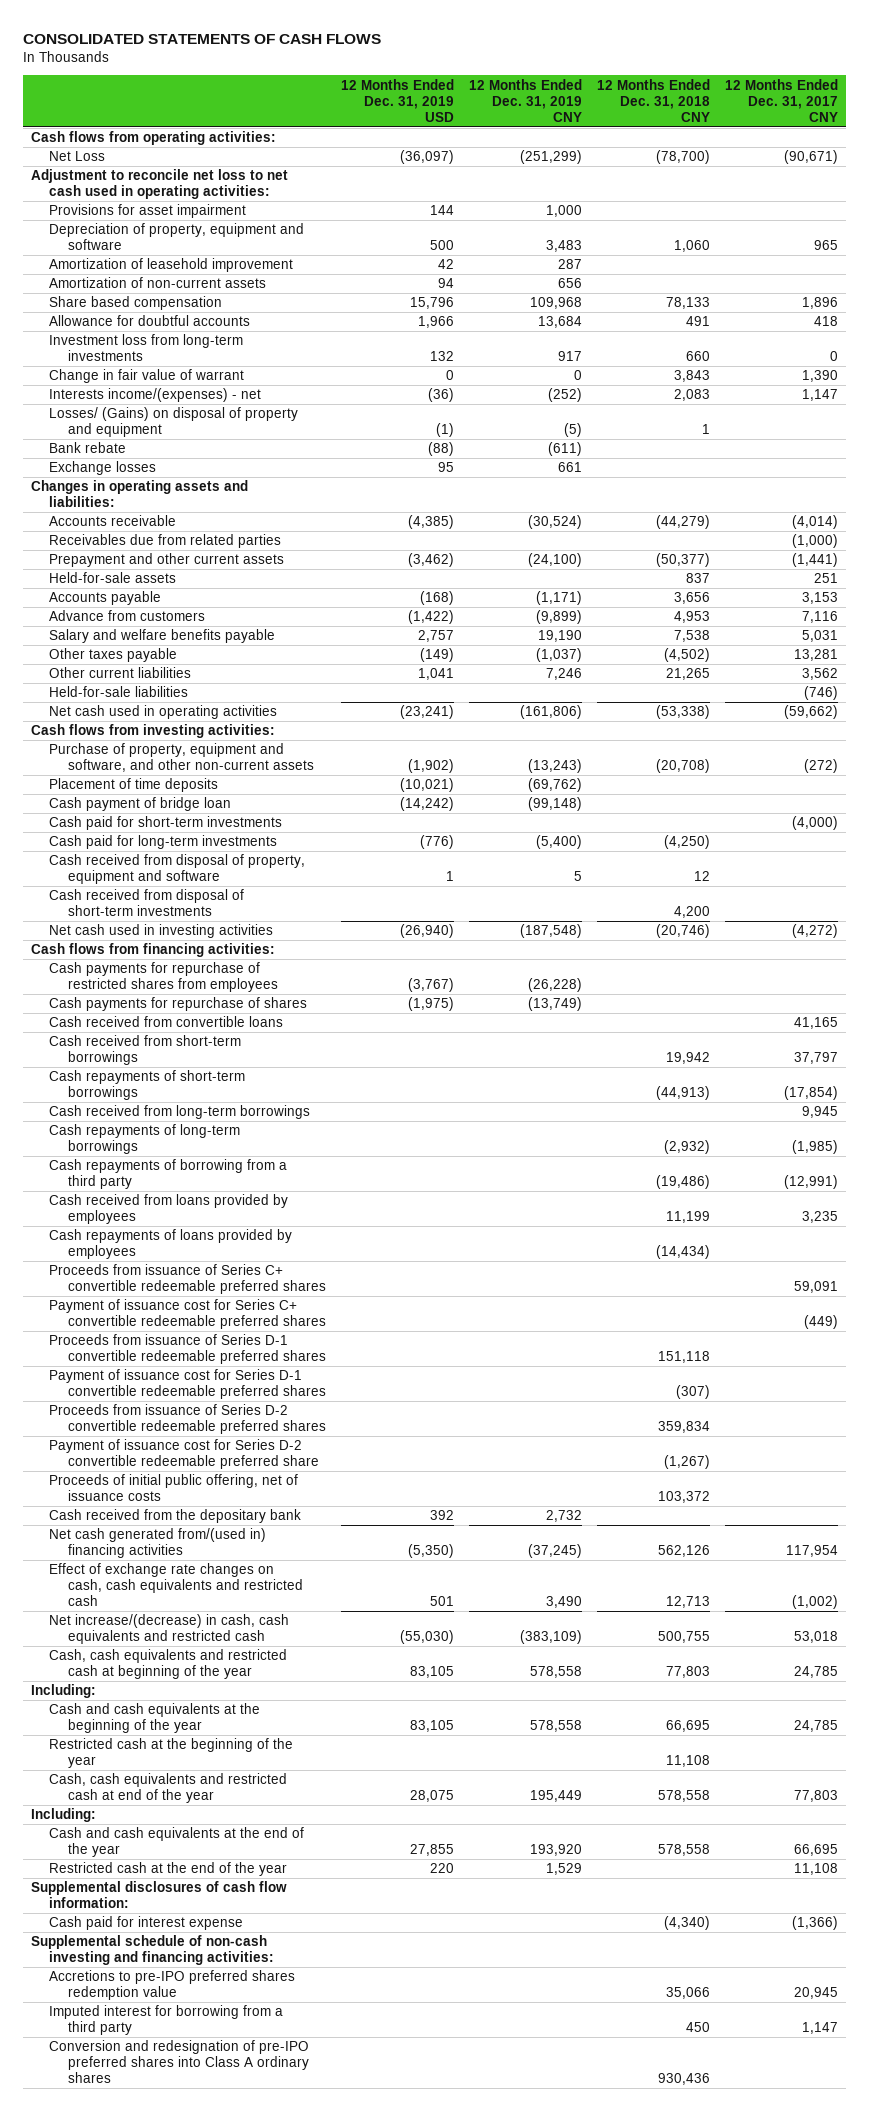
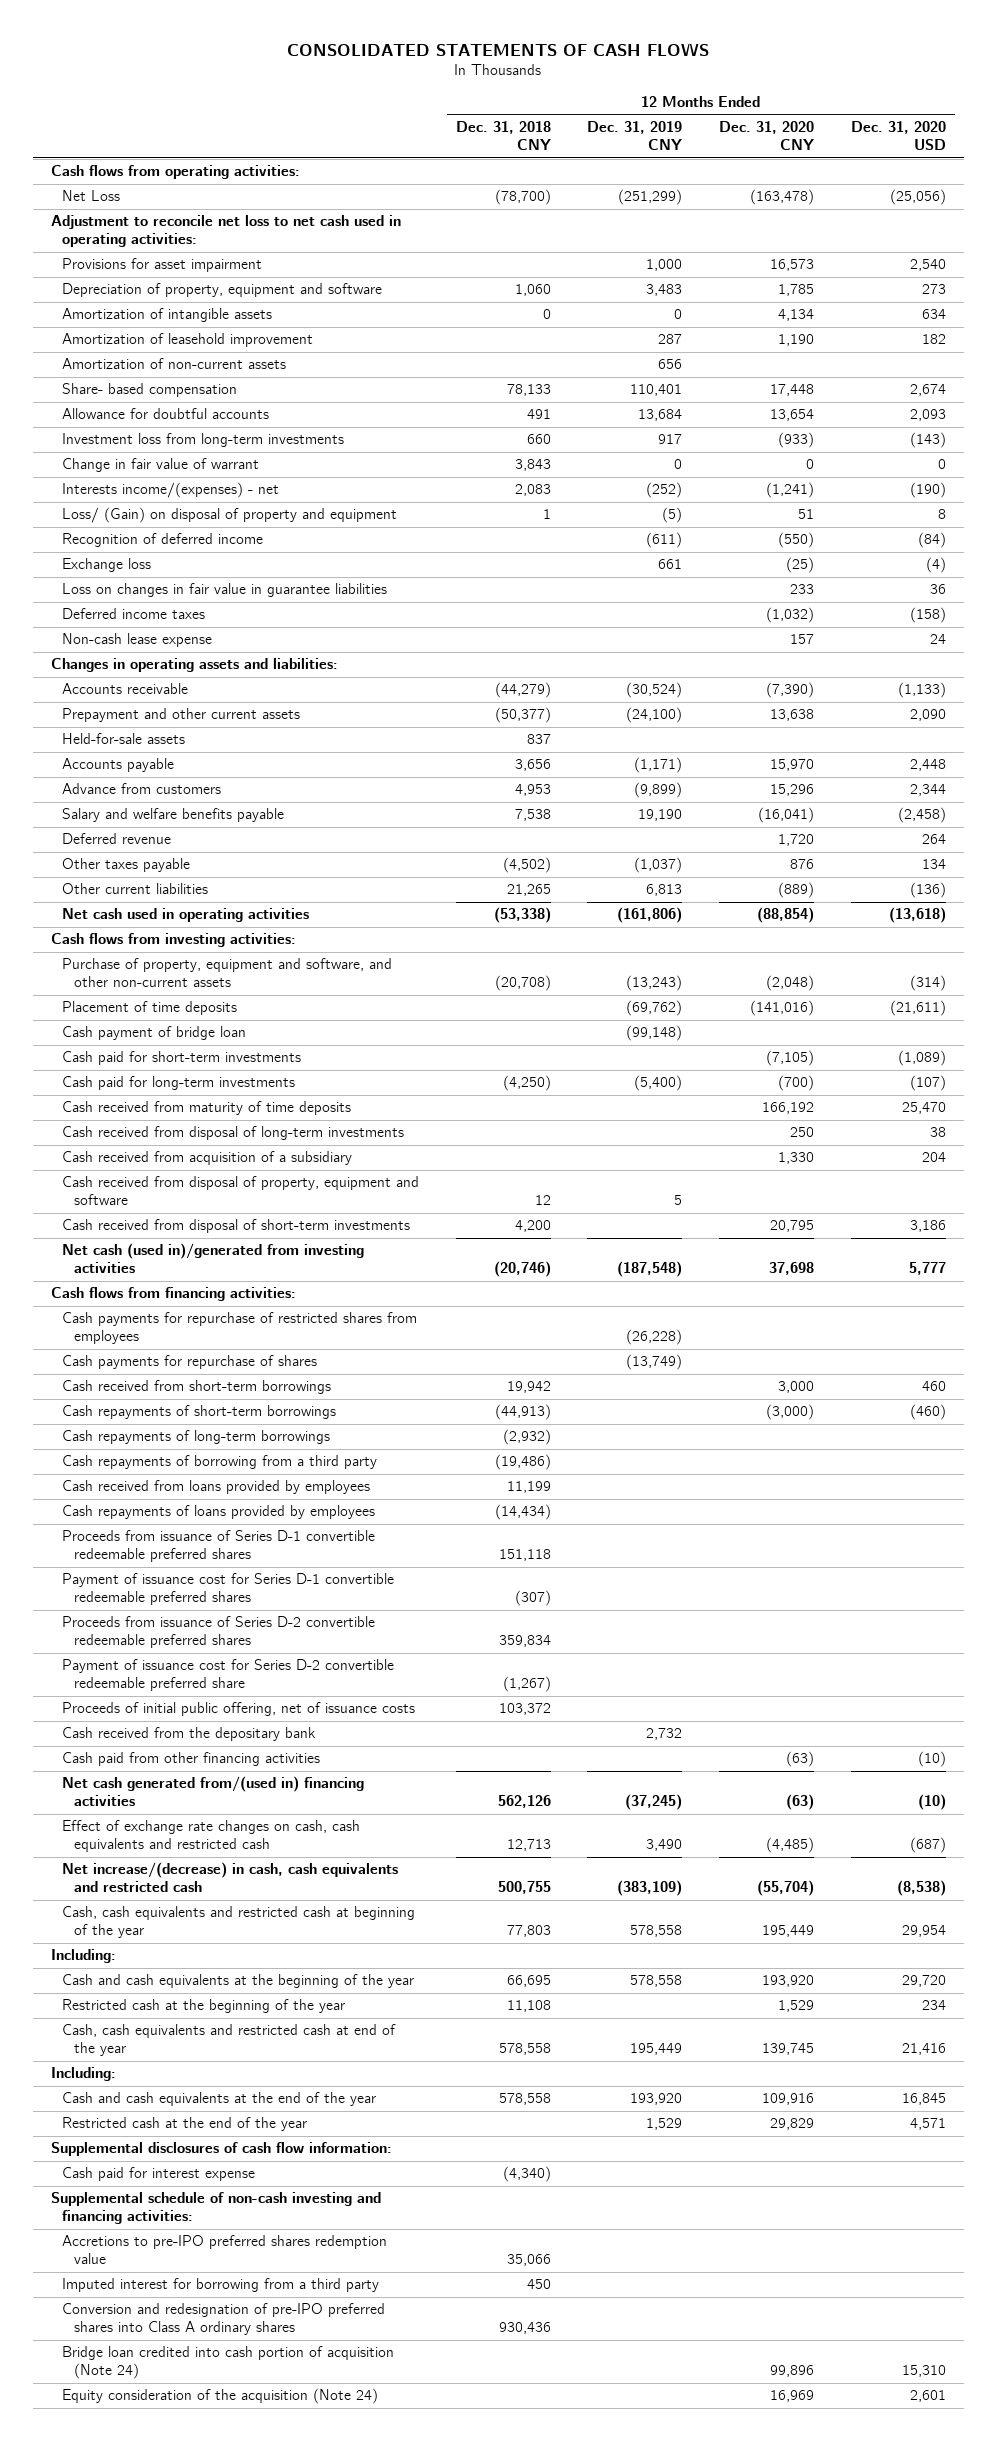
- | 12 Months Ended Dec. 31, 2019 USD | 12 Months Ended Dec. 31, 2019 CNY | 12 Months Ended Dec. 31, 2018 CNY | 12 Months Ended Dec. 31, 2017 CNY
+ | 12 Months Ended Dec. 31, 2018 CNY | 12 Months Ended Dec. 31, 2019 CNY | 12 Months Ended Dec. 31, 2020 CNY | 12 Months Ended Dec. 31, 2020 USD
+ Amortization of intangible assets | 0 | 0 | 4,134 | 634
- Share based compensation | 15,796 | 109,968 | 78,133 | 1,896
+ Share- based compensation | 78,133 | 110,401 | 17,448 | 2,674
- Losses/ (Gains) on disposal of property and equipment | (1) | (5) | 1 |
- Bank rebate | (88) | (611) | |
- Exchange losses | 95 | 661 | |
+ Loss/ (Gain) on disposal of property and equipment | 1 | (5) | 51 | 8
+ Recognition of deferred income | | (611) | (550) | (84)
+ Exchange loss | | 661 | (25) | (4)
+ Loss on changes in fair value in guarantee liabilities | | | 233 | 36
+ Deferred income taxes | | | (1,032) | (158)
+ Non-cash lease expense | | | 157 | 24
- Receivables due from related parties | | | | (1,000)
+ Deferred revenue | | | 1,720 | 264
- Other current liabilities | 1,041 | 7,246 | 21,265 | 3,562
- Held-for-sale liabilities | | | | (746)
+ Other current liabilities | 21,265 | 6,813 | (889) | (136)
+ Cash received from maturity of time deposits | | | 166,192 | 25,470
+ Cash received from disposal of long-term investments | | | 250 | 38
+ Cash received from acquisition of a subsidiary | | | 1,330 | 204
- Net cash used in investing activities | (26,940) | (187,548) | (20,746) | (4,272)
+ Net cash (used in)/generated from investing activities | (20,746) | (187,548) | 37,698 | 5,777
- Cash received from convertible loans | | | | 41,165
- Cash received from long-term borrowings | | | | 9,945
- Proceeds from issuance of Series C+ convertible redeemable preferred shares | | | | 59,091
- Payment of issuance cost for Series C+ convertible redeemable preferred shares | | | | (449)
+ Cash paid from other financing activities | | | (63) | (10)
+ Bridge loan credited into cash portion of acquisition (Note 24) | | | 99,896 | 15,310
+ Equity consideration of the acquisition (Note 24) | | | 16,969 | 2,601

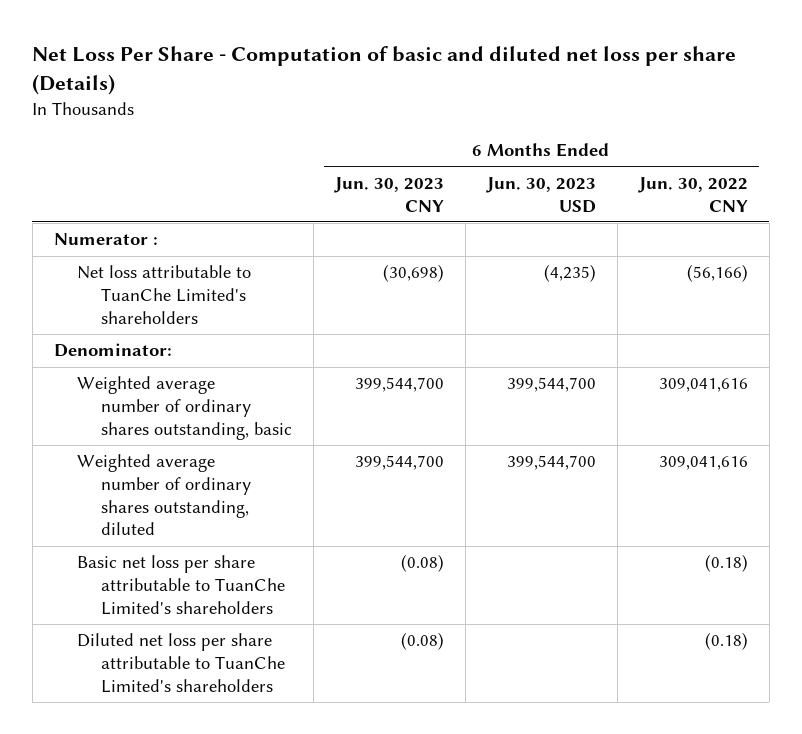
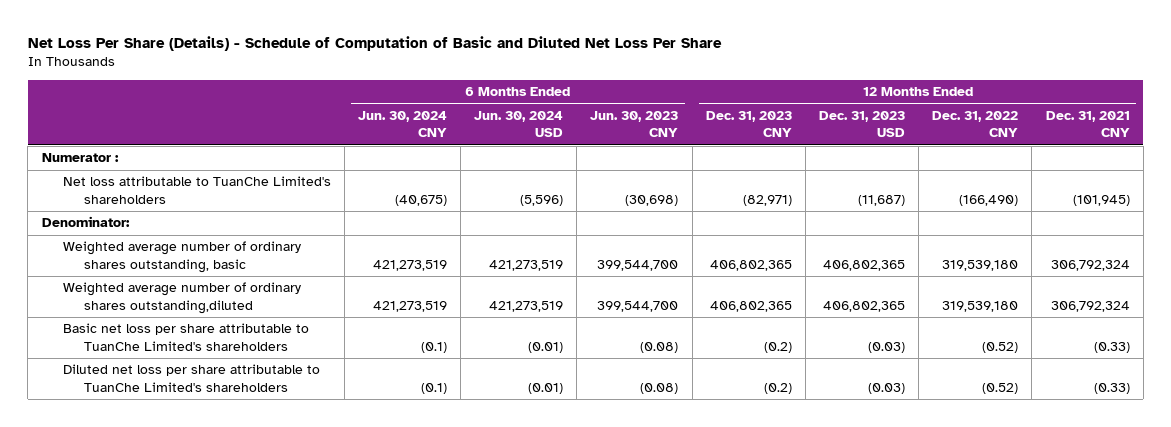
- Net Loss Per Share - Computation of basic and diluted net loss per share (Details)
+ Net Loss Per Share (Details) - Schedule of Computation of Basic and Diluted Net Loss Per Share
- | 6 Months Ended Jun. 30, 2023 CNY | 6 Months Ended Jun. 30, 2023 USD | 6 Months Ended Jun. 30, 2022 CNY
+ | 6 Months Ended Jun. 30, 2024 CNY | 6 Months Ended Jun. 30, 2024 USD | 6 Months Ended Jun. 30, 2023 CNY | 12 Months Ended Dec. 31, 2023 CNY | 12 Months Ended Dec. 31, 2023 USD | 12 Months Ended Dec. 31, 2022 CNY | 12 Months Ended Dec. 31, 2021 CNY
- Weighted average number of ordinary shares outstanding, diluted | 399,544,700 | 399,544,700 | 309,041,616
+ Weighted average number of ordinary shares outstanding,diluted | 421,273,519 | 421,273,519 | 399,544,700 | 406,802,365 | 406,802,365 | 319,539,180 | 306,792,324

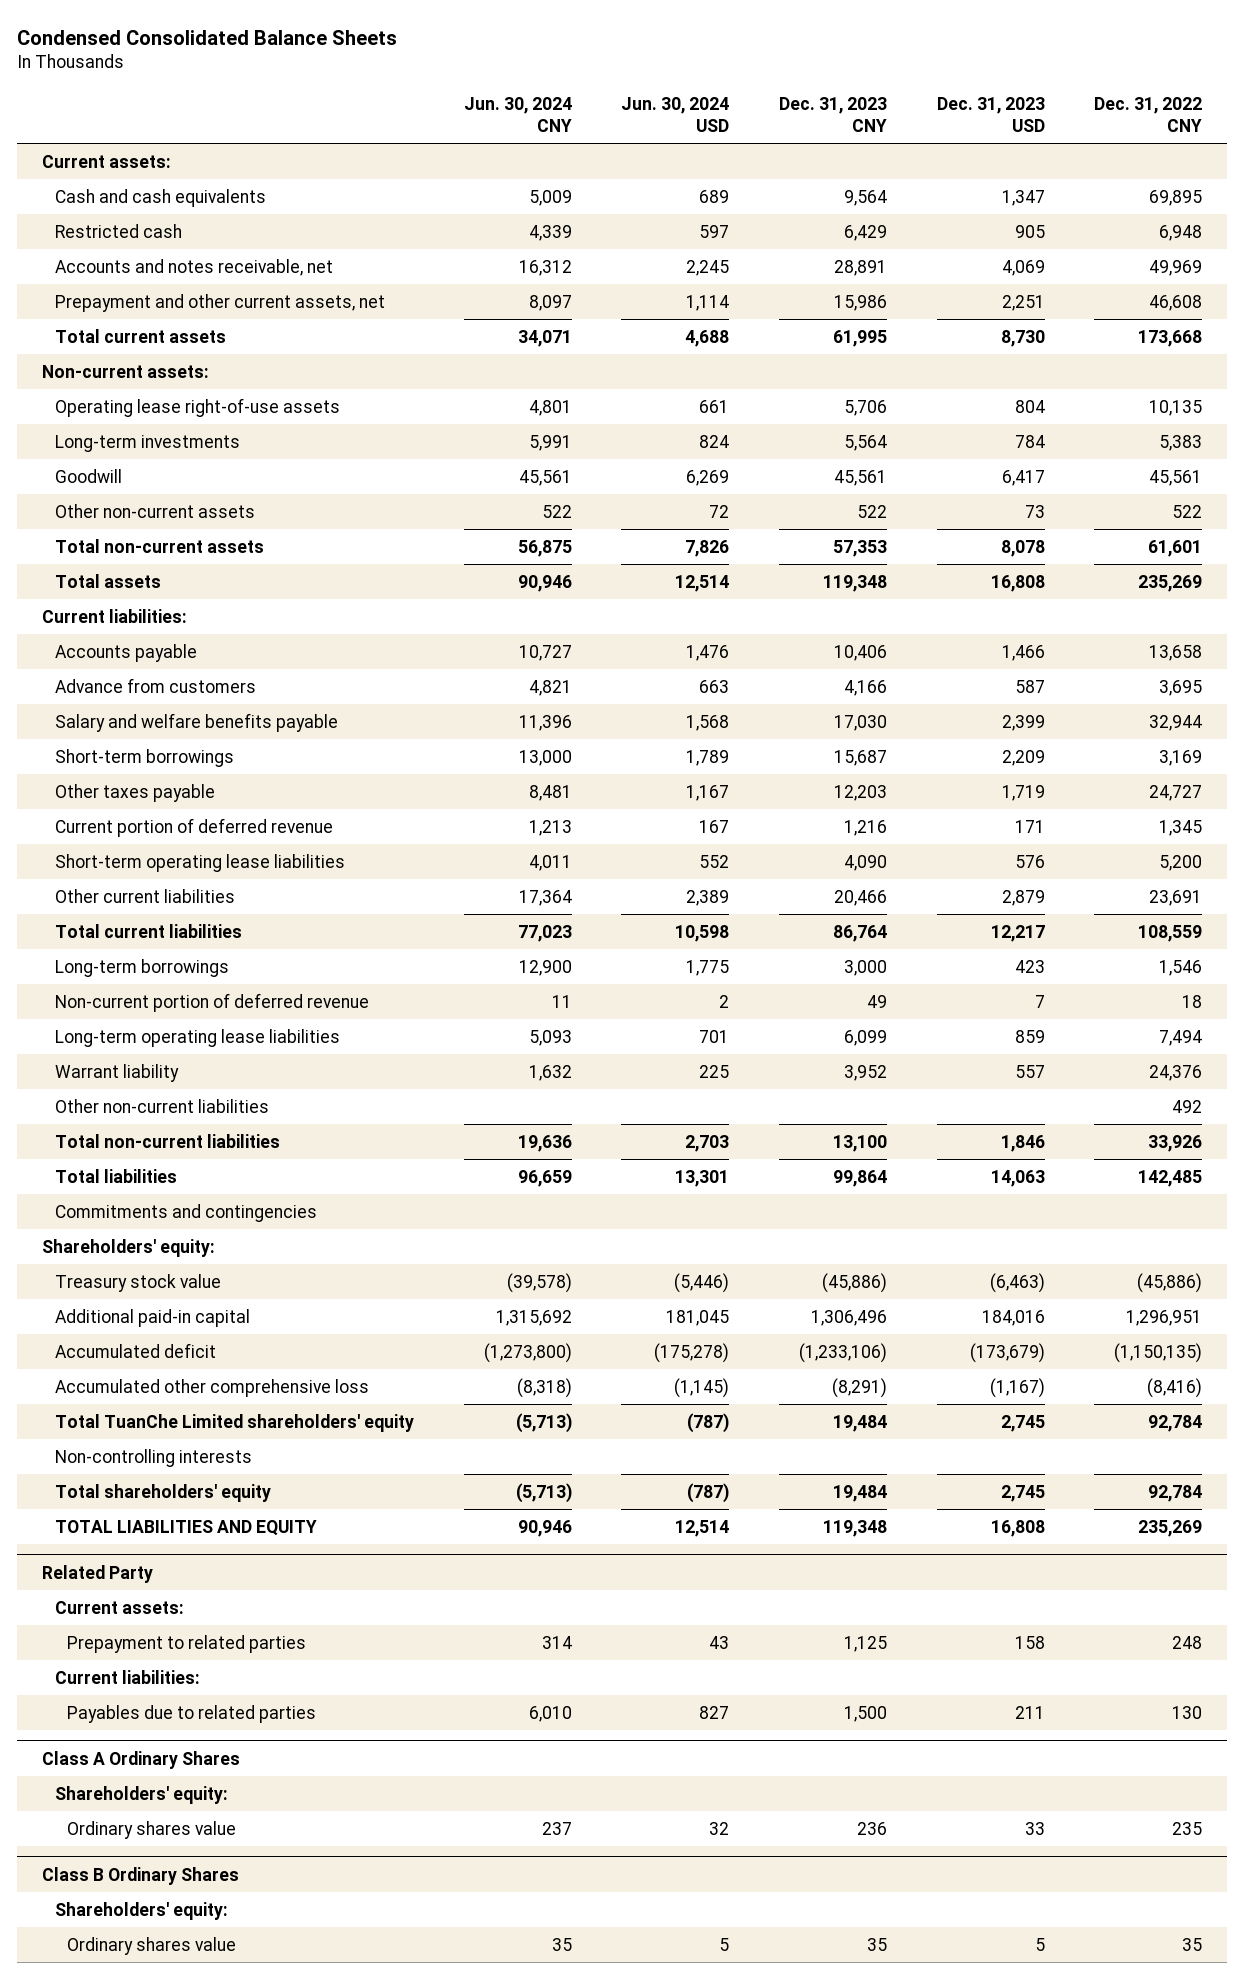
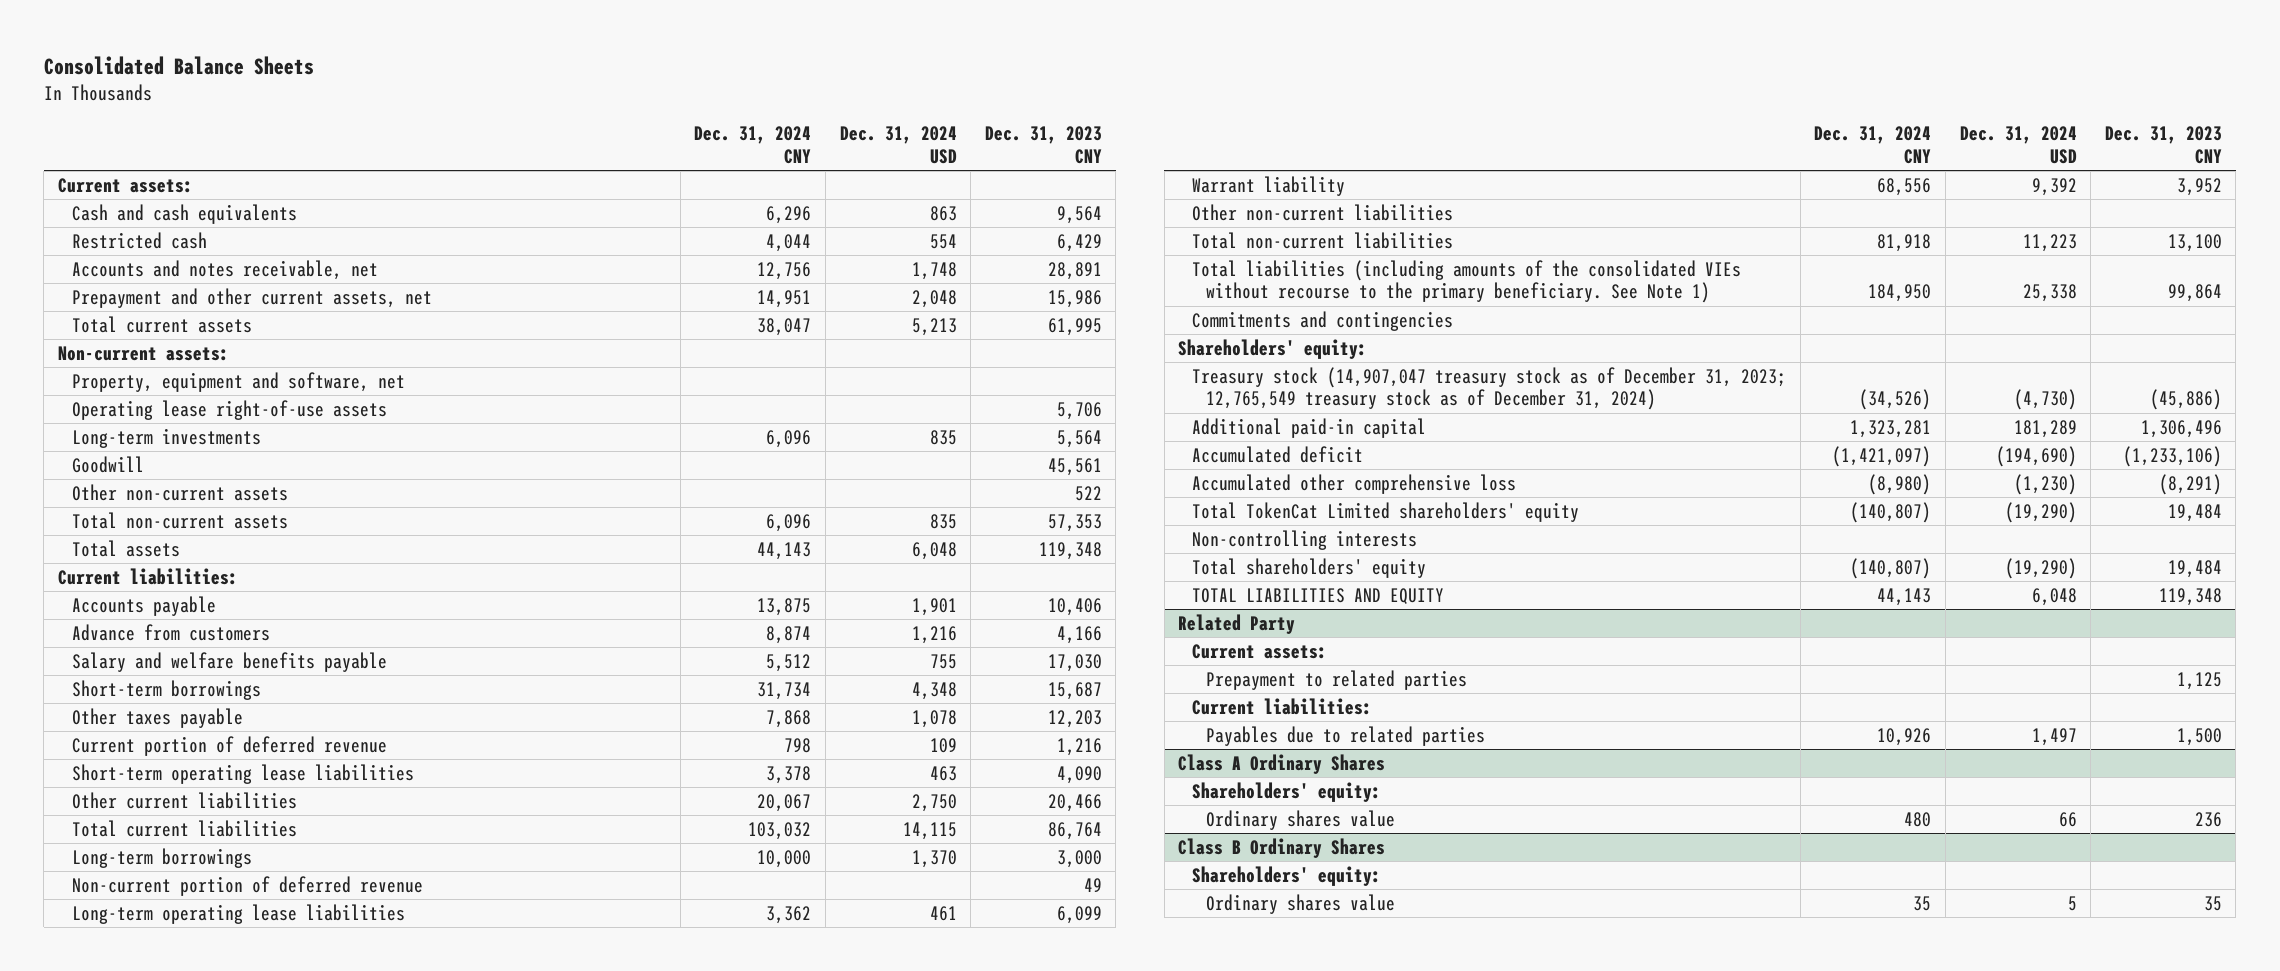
- Condensed Consolidated Balance Sheets
+ Consolidated Balance Sheets
- | Jun. 30, 2024 CNY | Jun. 30, 2024 USD | Dec. 31, 2023 CNY | Dec. 31, 2023 USD | Dec. 31, 2022 CNY
+ | Dec. 31, 2024 CNY | Dec. 31, 2024 USD | Dec. 31, 2023 CNY
+ Property, equipment and software, net
- Total liabilities | 96,659 | 13,301 | 99,864 | 14,063 | 142,485
+ Total liabilities (including amounts of the consolidated VIEs without recourse to the primary beneficiary. See Note 1) | 184,950 | 25,338 | 99,864
- Treasury stock value | (39,578) | (5,446) | (45,886) | (6,463) | (45,886)
+ Treasury stock (14,907,047 treasury stock as of December 31, 2023; 12,765,549 treasury stock as of December 31, 2024) | (34,526) | (4,730) | (45,886)
- Total TuanChe Limited shareholders' equity | (5,713) | (787) | 19,484 | 2,745 | 92,784
+ Total TokenCat Limited shareholders' equity | (140,807) | (19,290) | 19,484

